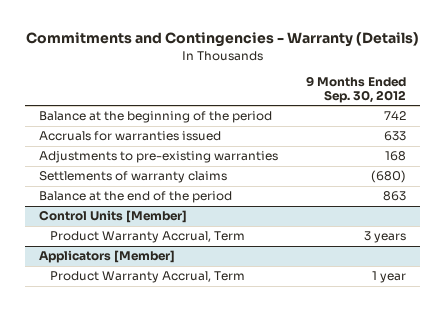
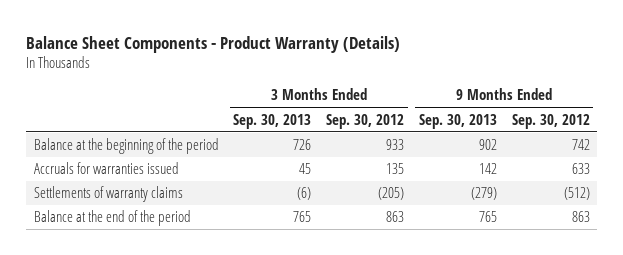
- Commitments and Contingencies - Warranty (Details)
+ Balance Sheet Components - Product Warranty (Details)
- | 9 Months Ended Sep. 30, 2012
+ | 3 Months Ended Sep. 30, 2013 | 3 Months Ended Sep. 30, 2012 | 9 Months Ended Sep. 30, 2013 | 9 Months Ended Sep. 30, 2012
- Adjustments to pre-existing warranties | 168
- Settlements of warranty claims | (680)
+ Settlements of warranty claims | (6) | (205) | (279) | (512)
- Control Units [Member]
- Product Warranty Accrual, Term | 3 years
- Applicators [Member]
- Product Warranty Accrual, Term | 1 year

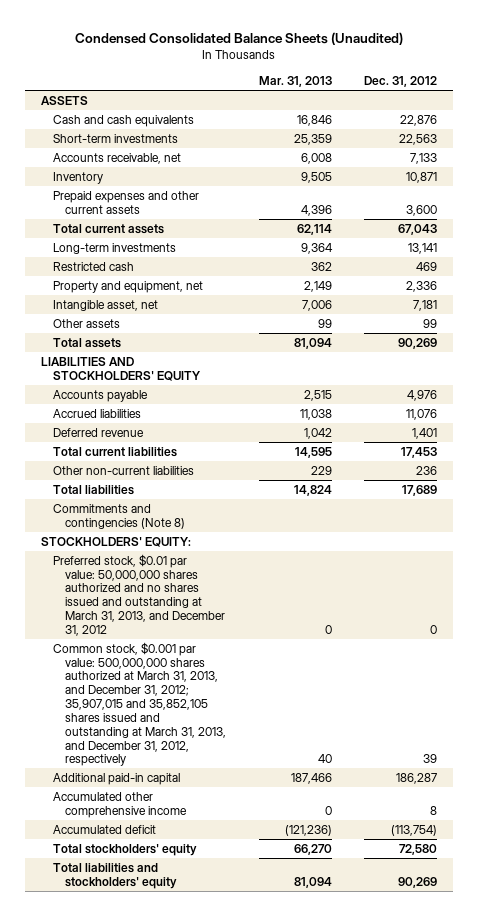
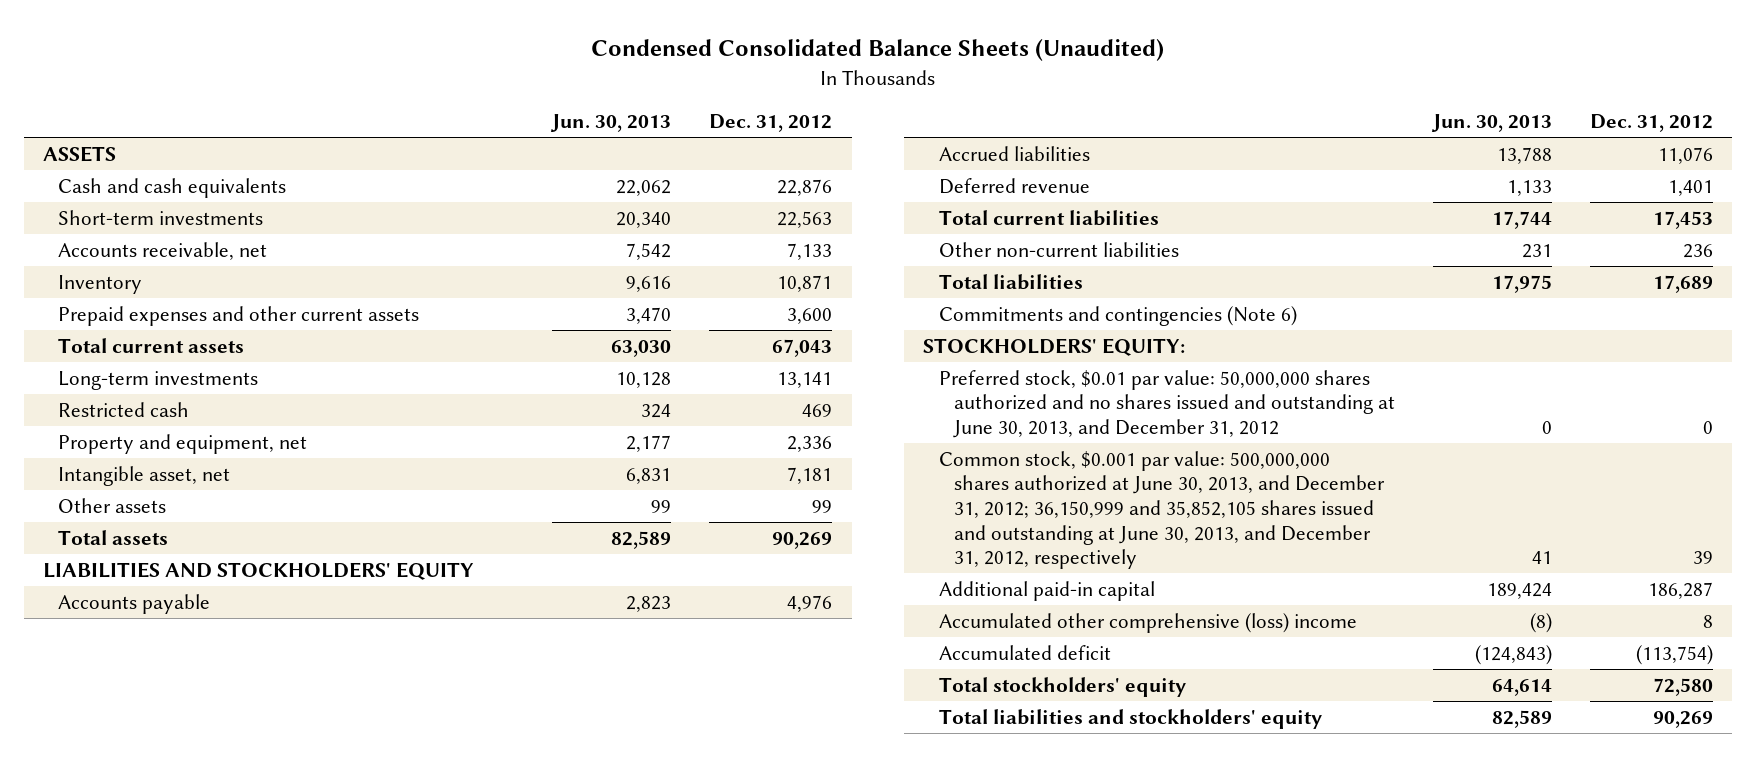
- | Mar. 31, 2013 | Dec. 31, 2012
+ | Jun. 30, 2013 | Dec. 31, 2012
- Commitments and contingencies (Note 8)
+ Commitments and contingencies (Note 6)
- Preferred stock, $0.01 par value: 50,000,000 shares authorized and no shares issued and outstanding at March 31, 2013, and December 31, 2012 | 0 | 0
- Common stock, $0.001 par value: 500,000,000 shares authorized at March 31, 2013, and December 31, 2012; 35,907,015 and 35,852,105 shares issued and outstanding at March 31, 2013, and December 31, 2012, respectively | 40 | 39
+ Preferred stock, $0.01 par value: 50,000,000 shares authorized and no shares issued and outstanding at June 30, 2013, and December 31, 2012 | 0 | 0
+ Common stock, $0.001 par value: 500,000,000 shares authorized at June 30, 2013, and December 31, 2012; 36,150,999 and 35,852,105 shares issued and outstanding at June 30, 2013, and December 31, 2012, respectively | 41 | 39
- Accumulated other comprehensive income | 0 | 8
+ Accumulated other comprehensive (loss) income | (8) | 8

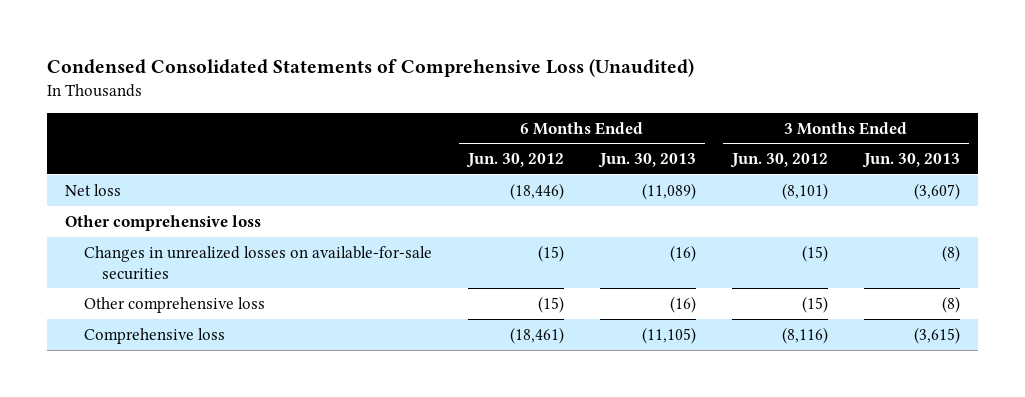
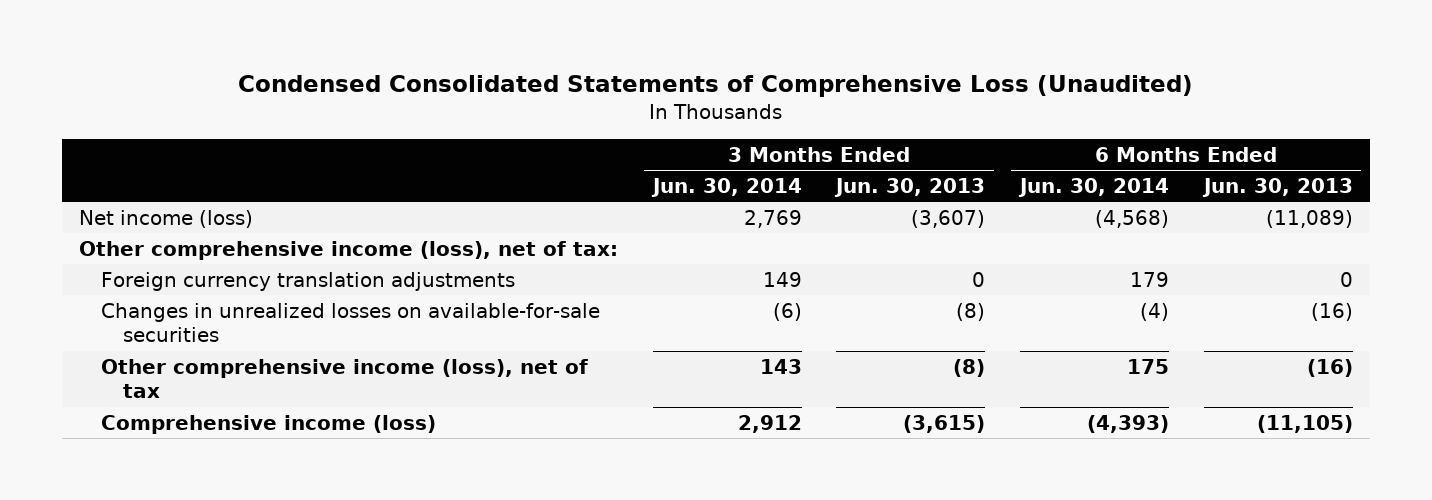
- | 6 Months Ended Jun. 30, 2012 | 6 Months Ended Jun. 30, 2013 | 3 Months Ended Jun. 30, 2012 | 3 Months Ended Jun. 30, 2013
+ | 3 Months Ended Jun. 30, 2014 | 3 Months Ended Jun. 30, 2013 | 6 Months Ended Jun. 30, 2014 | 6 Months Ended Jun. 30, 2013
- Net loss | (18,446) | (11,089) | (8,101) | (3,607)
- Other comprehensive loss
+ Net income (loss) | 2,769 | (3,607) | (4,568) | (11,089)
+ Other comprehensive income (loss), net of tax:
+ Foreign currency translation adjustments | 149 | 0 | 179 | 0
- Other comprehensive loss | (15) | (16) | (15) | (8)
- Comprehensive loss | (18,461) | (11,105) | (8,116) | (3,615)
+ Other comprehensive income (loss), net of tax | 143 | (8) | 175 | (16)
+ Comprehensive income (loss) | 2,912 | (3,615) | (4,393) | (11,105)

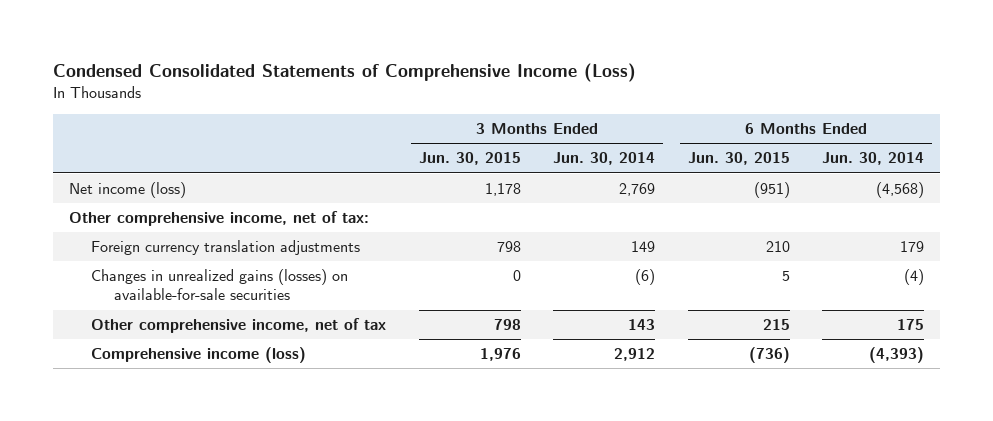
- Condensed Consolidated Statements of Comprehensive Loss (Unaudited)
+ Condensed Consolidated Statements of Comprehensive Income (Loss)
- | 3 Months Ended Jun. 30, 2014 | 3 Months Ended Jun. 30, 2013 | 6 Months Ended Jun. 30, 2014 | 6 Months Ended Jun. 30, 2013
+ | 3 Months Ended Jun. 30, 2015 | 3 Months Ended Jun. 30, 2014 | 6 Months Ended Jun. 30, 2015 | 6 Months Ended Jun. 30, 2014
- Other comprehensive income (loss), net of tax:
+ Other comprehensive income, net of tax:
- Changes in unrealized losses on available-for-sale securities | (6) | (8) | (4) | (16)
- Other comprehensive income (loss), net of tax | 143 | (8) | 175 | (16)
+ Changes in unrealized gains (losses) on available-for-sale securities | 0 | (6) | 5 | (4)
+ Other comprehensive income, net of tax | 798 | 143 | 215 | 175

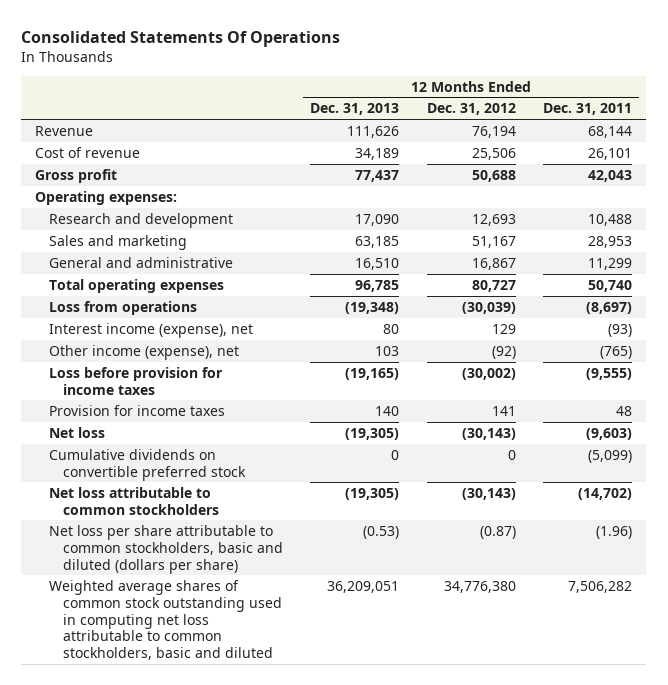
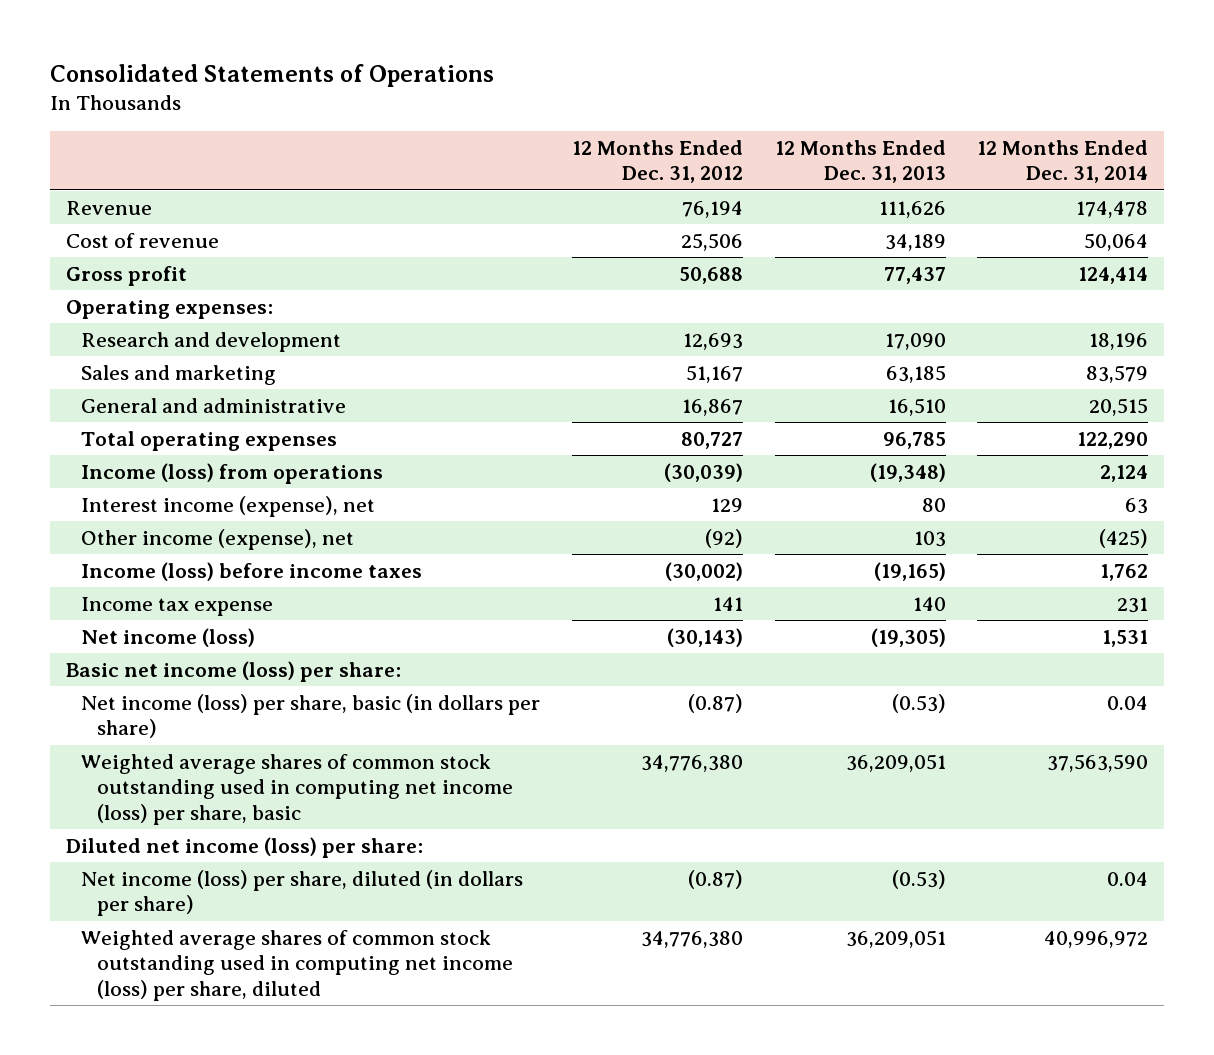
- Consolidated Statements Of Operations
+ Consolidated Statements of Operations
- | 12 Months Ended Dec. 31, 2013 | 12 Months Ended Dec. 31, 2012 | 12 Months Ended Dec. 31, 2011
+ | 12 Months Ended Dec. 31, 2012 | 12 Months Ended Dec. 31, 2013 | 12 Months Ended Dec. 31, 2014
- Loss from operations | (19,348) | (30,039) | (8,697)
+ Income (loss) from operations | (30,039) | (19,348) | 2,124
- Loss before provision for income taxes | (19,165) | (30,002) | (9,555)
- Provision for income taxes | 140 | 141 | 48
- Net loss | (19,305) | (30,143) | (9,603)
- Cumulative dividends on convertible preferred stock | 0 | 0 | (5,099)
- Net loss attributable to common stockholders | (19,305) | (30,143) | (14,702)
- Net loss per share attributable to common stockholders, basic and diluted (dollars per share) | (0.53) | (0.87) | (1.96)
- Weighted average shares of common stock outstanding used in computing net loss attributable to common stockholders, basic and diluted | 36,209,051 | 34,776,380 | 7,506,282
+ Income (loss) before income taxes | (30,002) | (19,165) | 1,762
+ Income tax expense | 141 | 140 | 231
+ Net income (loss) | (30,143) | (19,305) | 1,531
+ Basic net income (loss) per share:
+ Net income (loss) per share, basic (in dollars per share) | (0.87) | (0.53) | 0.04
+ Weighted average shares of common stock outstanding used in computing net income (loss) per share, basic | 34,776,380 | 36,209,051 | 37,563,590
+ Diluted net income (loss) per share:
+ Net income (loss) per share, diluted (in dollars per share) | (0.87) | (0.53) | 0.04
+ Weighted average shares of common stock outstanding used in computing net income (loss) per share, diluted | 34,776,380 | 36,209,051 | 40,996,972

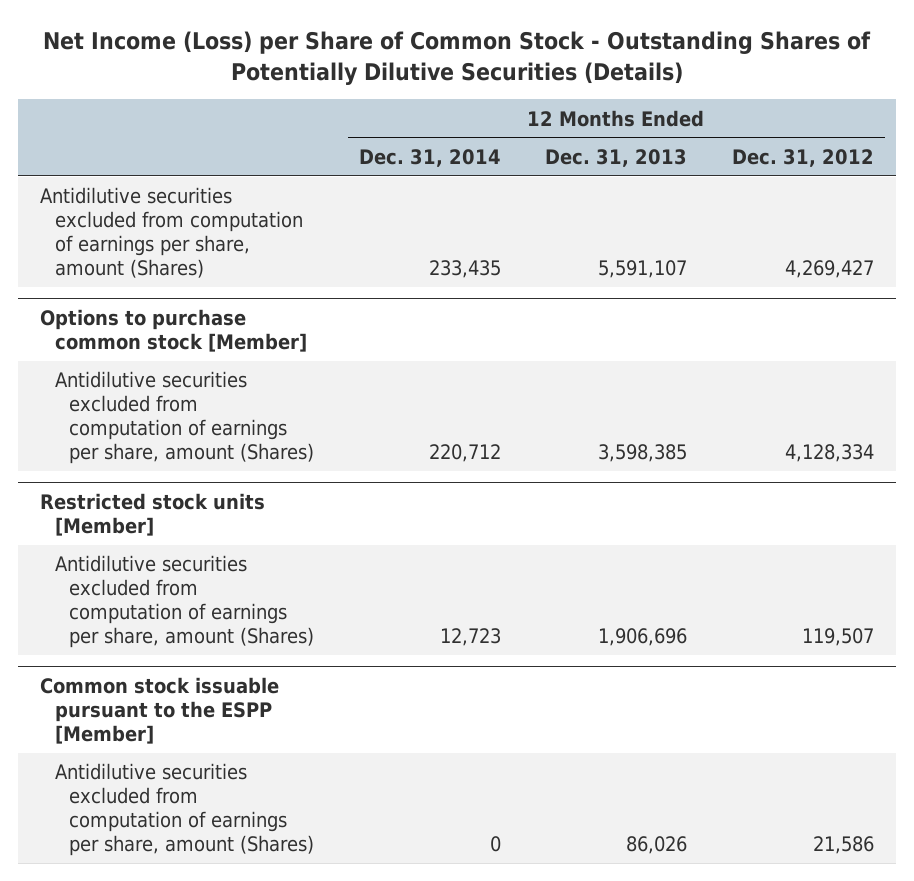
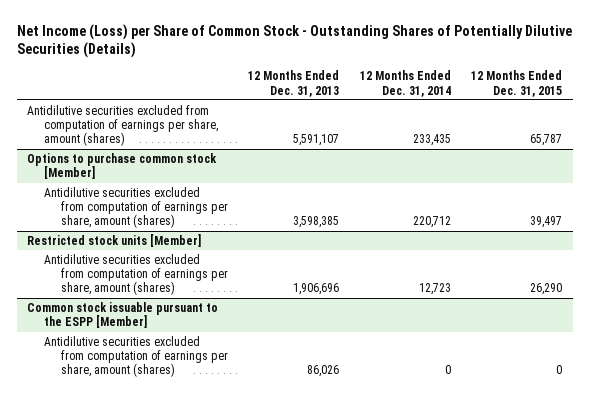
- | 12 Months Ended Dec. 31, 2014 | 12 Months Ended Dec. 31, 2013 | 12 Months Ended Dec. 31, 2012
+ | 12 Months Ended Dec. 31, 2013 | 12 Months Ended Dec. 31, 2014 | 12 Months Ended Dec. 31, 2015
- Antidilutive securities excluded from computation of earnings per share, amount (Shares) | 233,435 | 5,591,107 | 4,269,427
+ Antidilutive securities excluded from computation of earnings per share, amount (shares) | 5,591,107 | 233,435 | 65,787
@ Options to purchase common stock [Member]
- Antidilutive securities excluded from computation of earnings per share, amount (Shares) | 220,712 | 3,598,385 | 4,128,334
+ Antidilutive securities excluded from computation of earnings per share, amount (shares) | 3,598,385 | 220,712 | 39,497
@ Restricted stock units [Member]
- Antidilutive securities excluded from computation of earnings per share, amount (Shares) | 12,723 | 1,906,696 | 119,507
+ Antidilutive securities excluded from computation of earnings per share, amount (shares) | 1,906,696 | 12,723 | 26,290
@ Common stock issuable pursuant to the ESPP [Member]
- Antidilutive securities excluded from computation of earnings per share, amount (Shares) | 0 | 86,026 | 21,586
+ Antidilutive securities excluded from computation of earnings per share, amount (shares) | 86,026 | 0 | 0

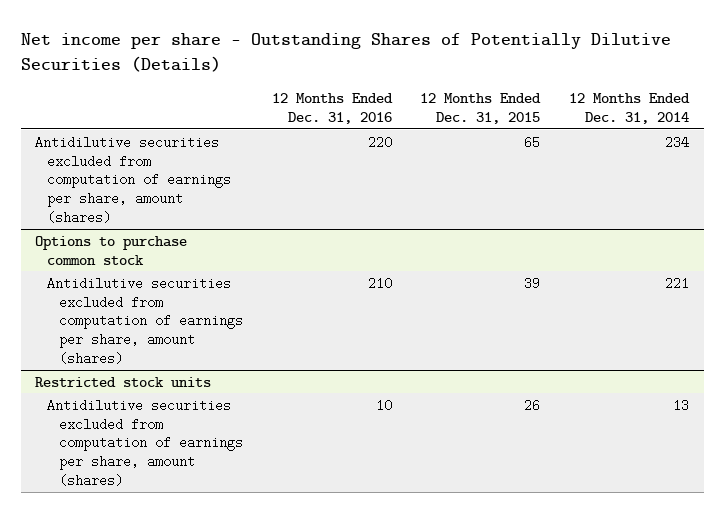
- Net Income (Loss) per Share of Common Stock - Outstanding Shares of Potentially Dilutive Securities (Details)
+ Net income per share - Outstanding Shares of Potentially Dilutive Securities (Details)
- | 12 Months Ended Dec. 31, 2013 | 12 Months Ended Dec. 31, 2014 | 12 Months Ended Dec. 31, 2015
+ | 12 Months Ended Dec. 31, 2016 | 12 Months Ended Dec. 31, 2015 | 12 Months Ended Dec. 31, 2014
- Antidilutive securities excluded from computation of earnings per share, amount (shares) | 5,591,107 | 233,435 | 65,787
- Options to purchase common stock [Member]
- Antidilutive securities excluded from computation of earnings per share, amount (shares) | 3,598,385 | 220,712 | 39,497
- Restricted stock units [Member]
- Antidilutive securities excluded from computation of earnings per share, amount (shares) | 1,906,696 | 12,723 | 26,290
- Common stock issuable pursuant to the ESPP [Member]
- Antidilutive securities excluded from computation of earnings per share, amount (shares) | 86,026 | 0 | 0
+ Antidilutive securities excluded from computation of earnings per share, amount (shares) | 220 | 65 | 234
+ Options to purchase common stock
+ Antidilutive securities excluded from computation of earnings per share, amount (shares) | 210 | 39 | 221
+ Restricted stock units
+ Antidilutive securities excluded from computation of earnings per share, amount (shares) | 10 | 26 | 13

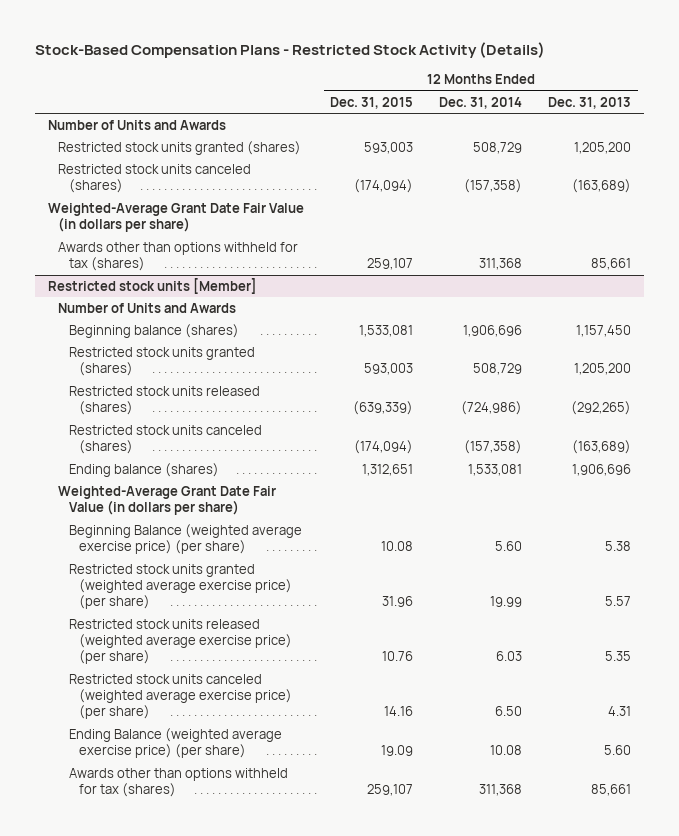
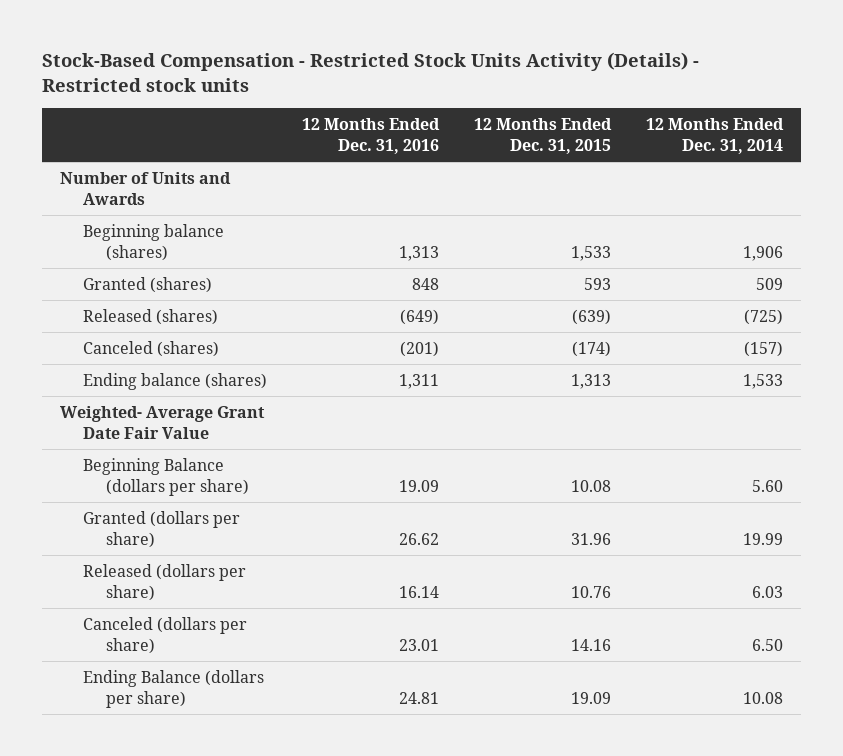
- Stock-Based Compensation Plans - Restricted Stock Activity (Details)
+ Stock-Based Compensation - Restricted Stock Units Activity (Details) - Restricted stock units
- | 12 Months Ended Dec. 31, 2015 | 12 Months Ended Dec. 31, 2014 | 12 Months Ended Dec. 31, 2013
+ | 12 Months Ended Dec. 31, 2016 | 12 Months Ended Dec. 31, 2015 | 12 Months Ended Dec. 31, 2014
- Restricted stock units granted (shares) | 593,003 | 508,729 | 1,205,200
- Restricted stock units canceled (shares) | (174,094) | (157,358) | (163,689)
- Weighted-Average Grant Date Fair Value (in dollars per share)
- Awards other than options withheld for tax (shares) | 259,107 | 311,368 | 85,661
- Restricted stock units [Member]
- Number of Units and Awards
- Beginning balance (shares) | 1,533,081 | 1,906,696 | 1,157,450
- Restricted stock units granted (shares) | 593,003 | 508,729 | 1,205,200
- Restricted stock units released (shares) | (639,339) | (724,986) | (292,265)
- Restricted stock units canceled (shares) | (174,094) | (157,358) | (163,689)
- Ending balance (shares) | 1,312,651 | 1,533,081 | 1,906,696
- Weighted-Average Grant Date Fair Value (in dollars per share)
- Beginning Balance (weighted average exercise price) (per share) | 10.08 | 5.60 | 5.38
- Restricted stock units granted (weighted average exercise price) (per share) | 31.96 | 19.99 | 5.57
- Restricted stock units released (weighted average exercise price) (per share) | 10.76 | 6.03 | 5.35
- Restricted stock units canceled (weighted average exercise price) (per share) | 14.16 | 6.50 | 4.31
- Ending Balance (weighted average exercise price) (per share) | 19.09 | 10.08 | 5.60
- Awards other than options withheld for tax (shares) | 259,107 | 311,368 | 85,661
+ Beginning balance (shares) | 1,313 | 1,533 | 1,906
+ Granted (shares) | 848 | 593 | 509
+ Released (shares) | (649) | (639) | (725)
+ Canceled (shares) | (201) | (174) | (157)
+ Ending balance (shares) | 1,311 | 1,313 | 1,533
+ Weighted- Average Grant Date Fair Value
+ Beginning Balance (dollars per share) | 19.09 | 10.08 | 5.60
+ Granted (dollars per share) | 26.62 | 31.96 | 19.99
+ Released (dollars per share) | 16.14 | 10.76 | 6.03
+ Canceled (dollars per share) | 23.01 | 14.16 | 6.50
+ Ending Balance (dollars per share) | 24.81 | 19.09 | 10.08

